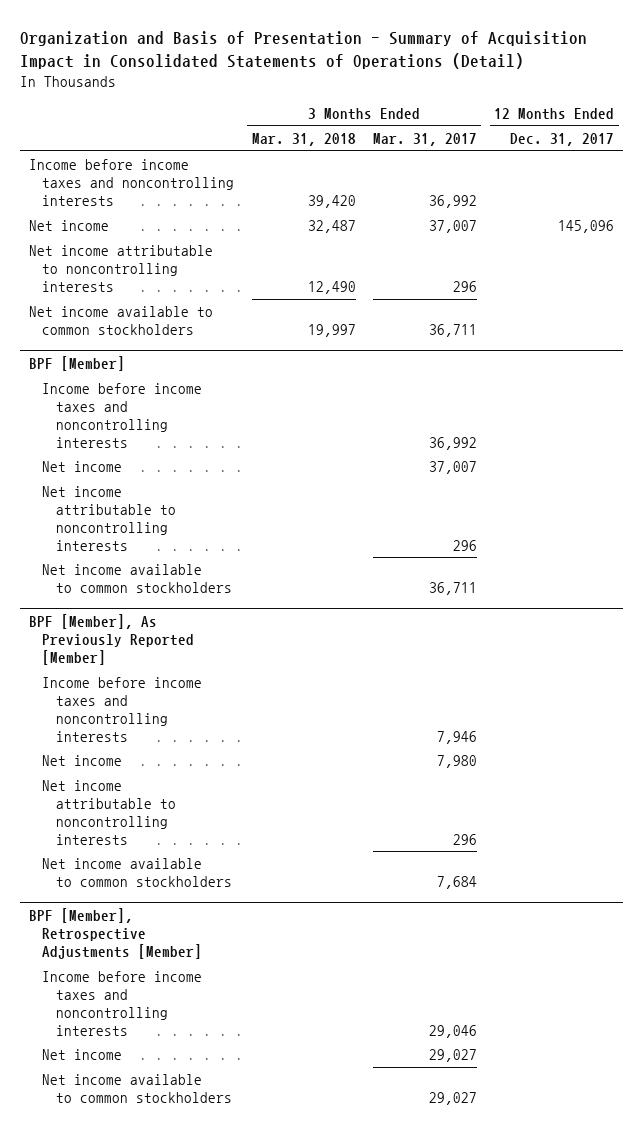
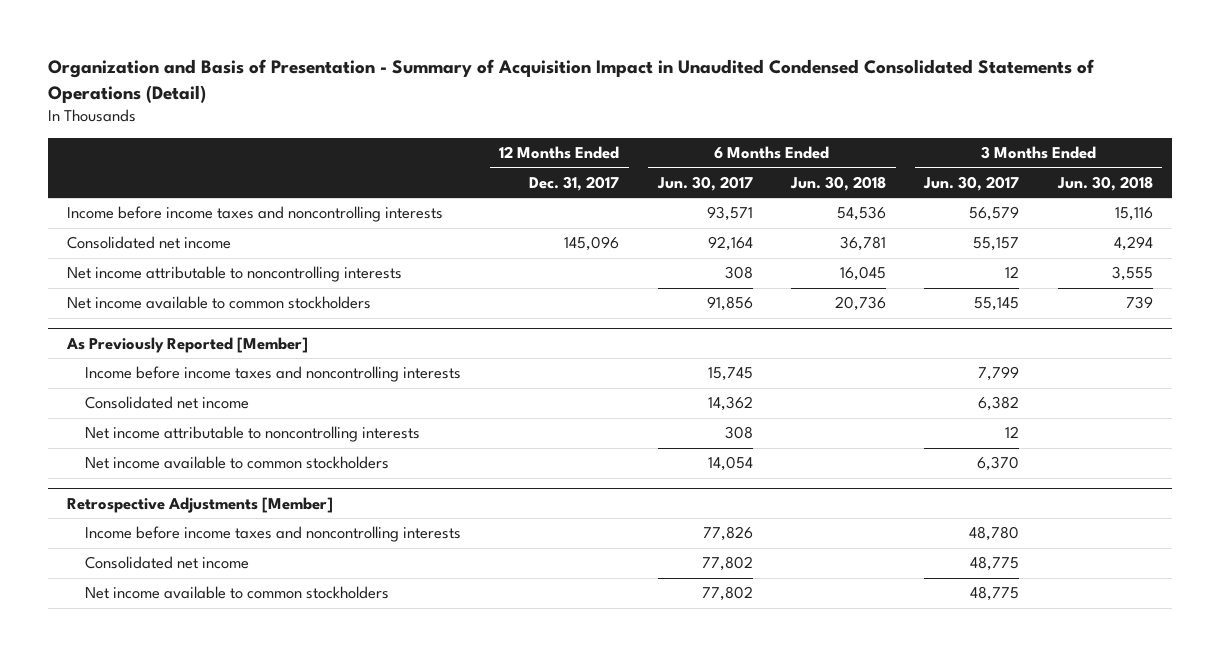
- Organization and Basis of Presentation - Summary of Acquisition Impact in Consolidated Statements of Operations (Detail)
+ Organization and Basis of Presentation - Summary of Acquisition Impact in Unaudited Condensed Consolidated Statements of Operations (Detail)
- | 3 Months Ended Mar. 31, 2018 | 3 Months Ended Mar. 31, 2017 | 12 Months Ended Dec. 31, 2017
+ | 12 Months Ended Dec. 31, 2017 | 6 Months Ended Jun. 30, 2017 | 6 Months Ended Jun. 30, 2018 | 3 Months Ended Jun. 30, 2017 | 3 Months Ended Jun. 30, 2018
- Net income | 32,487 | 37,007 | 145,096
+ Consolidated net income | 145,096 | 92,164 | 36,781 | 55,157 | 4,294
- BPF [Member]
- Income before income taxes and noncontrolling interests | | 36,992 |
- Net income | | 37,007 |
- Net income attributable to noncontrolling interests | | 296 |
- Net income available to common stockholders | | 36,711 |
- BPF [Member], As Previously Reported [Member]
+ As Previously Reported [Member]
- Net income | | 7,980 |
+ Consolidated net income | | 14,362 | | 6,382 |
- BPF [Member], Retrospective Adjustments [Member]
+ Retrospective Adjustments [Member]
- Net income | | 29,027 |
+ Consolidated net income | | 77,802 | | 48,775 |

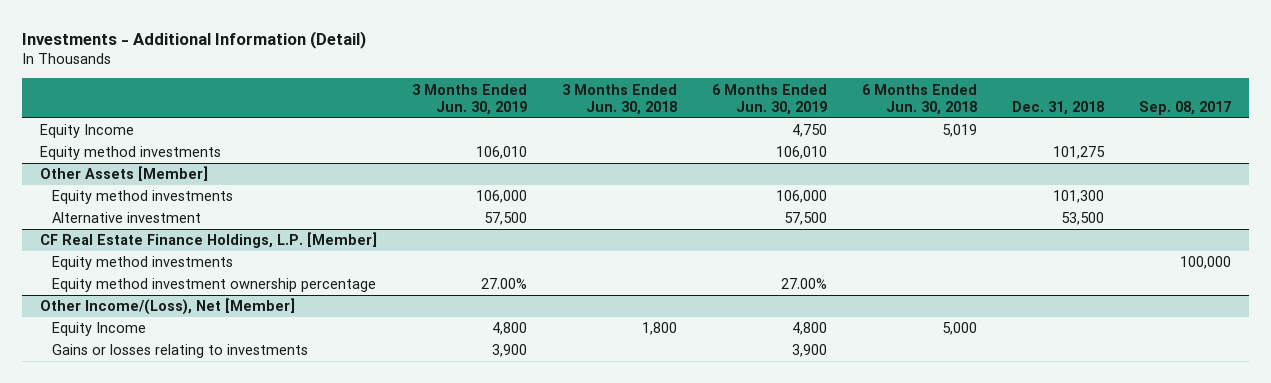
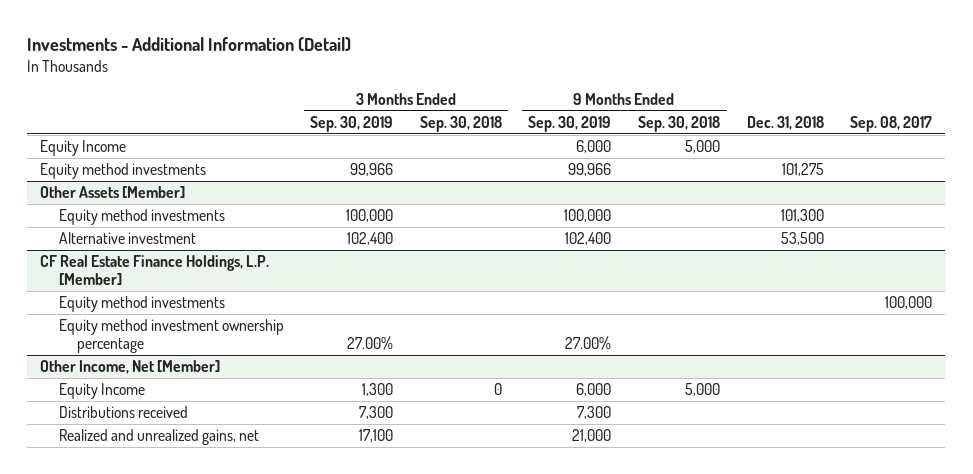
- | 3 Months Ended Jun. 30, 2019 | 3 Months Ended Jun. 30, 2018 | 6 Months Ended Jun. 30, 2019 | 6 Months Ended Jun. 30, 2018 | Dec. 31, 2018 | Sep. 08, 2017
+ | 3 Months Ended Sep. 30, 2019 | 3 Months Ended Sep. 30, 2018 | 9 Months Ended Sep. 30, 2019 | 9 Months Ended Sep. 30, 2018 | Dec. 31, 2018 | Sep. 08, 2017
- Other Income/(Loss), Net [Member]
+ Other Income, Net [Member]
- Gains or losses relating to investments | 3,900 | | 3,900 | | |
+ Distributions received | 7,300 | | 7,300 | | |
+ Realized and unrealized gains, net | 17,100 | | 21,000 | | |

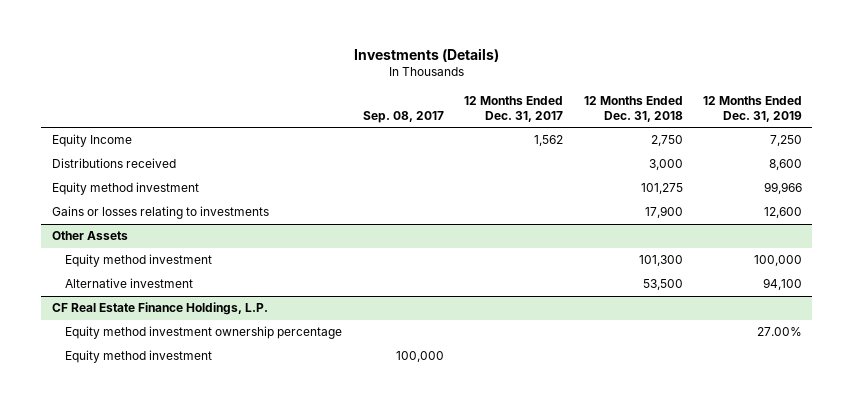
- Investments - Additional Information (Detail)
+ Investments (Details)
- | 3 Months Ended Sep. 30, 2019 | 3 Months Ended Sep. 30, 2018 | 9 Months Ended Sep. 30, 2019 | 9 Months Ended Sep. 30, 2018 | Dec. 31, 2018 | Sep. 08, 2017
+ | Sep. 08, 2017 | 12 Months Ended Dec. 31, 2017 | 12 Months Ended Dec. 31, 2018 | 12 Months Ended Dec. 31, 2019
- Equity method investments | 99,966 | | 99,966 | | 101,275 |
- Other Assets [Member]
- Equity method investments | 100,000 | | 100,000 | | 101,300 |
+ Distributions received | | | 3,000 | 8,600
+ Equity method investment | | | 101,275 | 99,966
+ Gains or losses relating to investments | | | 17,900 | 12,600
+ Other Assets
+ Equity method investment | | | 101,300 | 100,000
- CF Real Estate Finance Holdings, L.P. [Member]
- Equity method investments | | | | | | 100,000
+ CF Real Estate Finance Holdings, L.P.
- Other Income, Net [Member]
- Equity Income | 1,300 | 0 | 6,000 | 5,000 | |
- Distributions received | 7,300 | | 7,300 | | |
- Realized and unrealized gains, net | 17,100 | | 21,000 | | |
+ Equity method investment | 100,000 | | |

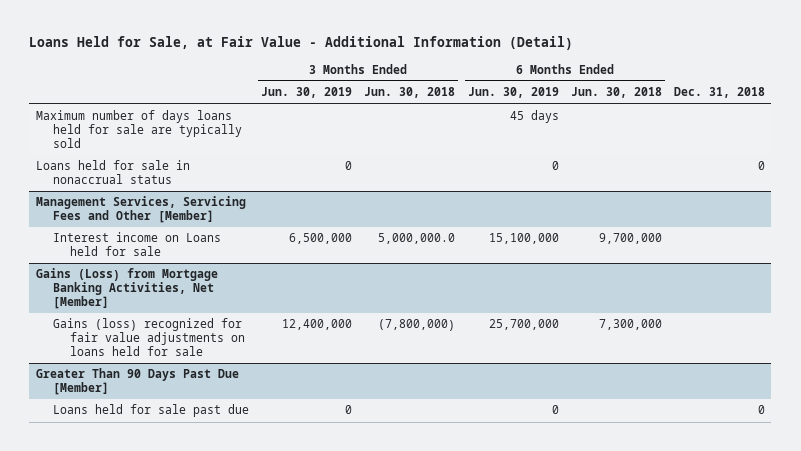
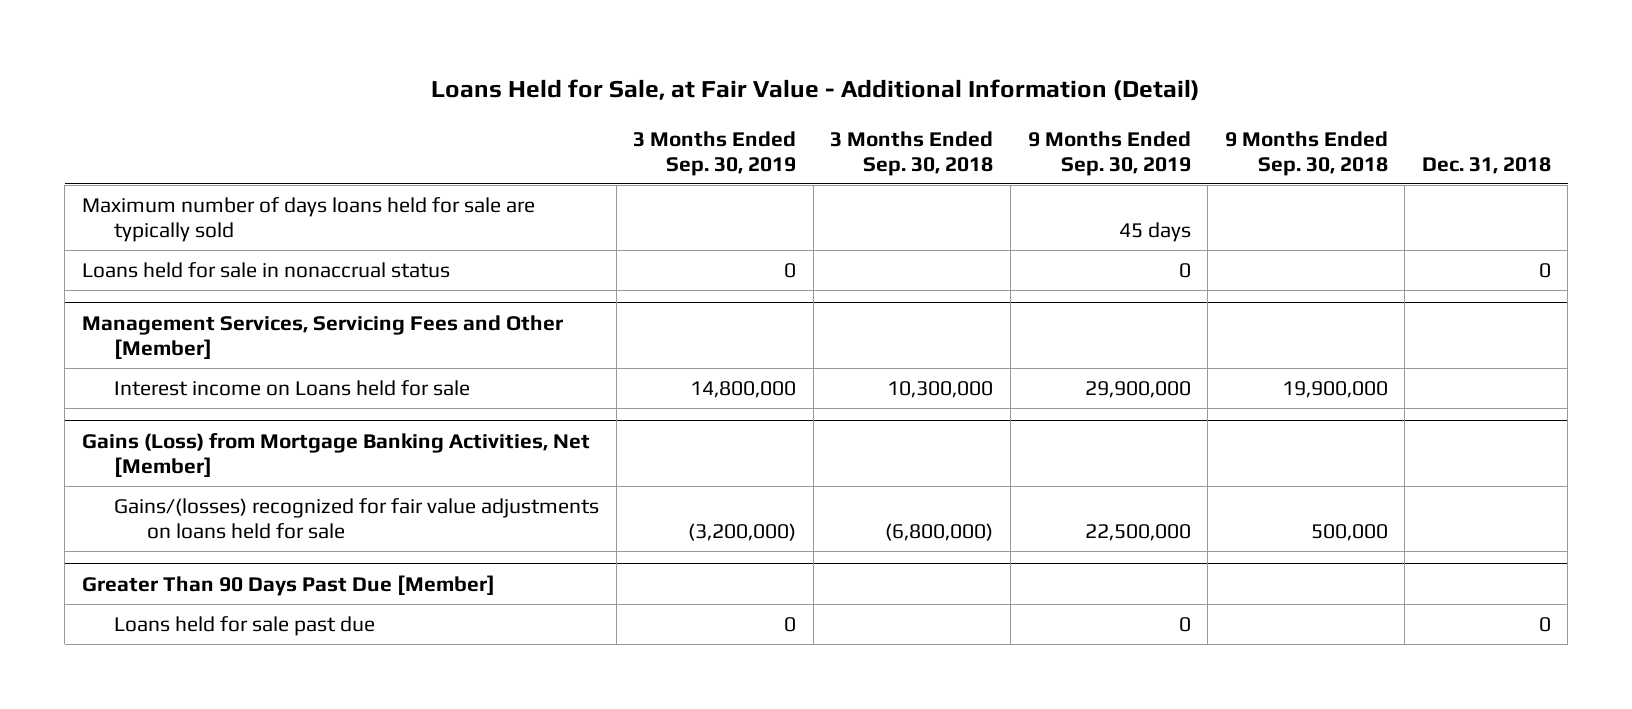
- | 3 Months Ended Jun. 30, 2019 | 3 Months Ended Jun. 30, 2018 | 6 Months Ended Jun. 30, 2019 | 6 Months Ended Jun. 30, 2018 | Dec. 31, 2018
+ | 3 Months Ended Sep. 30, 2019 | 3 Months Ended Sep. 30, 2018 | 9 Months Ended Sep. 30, 2019 | 9 Months Ended Sep. 30, 2018 | Dec. 31, 2018
@ Gains (Loss) from Mortgage Banking Activities, Net [Member]
- Gains (loss) recognized for fair value adjustments on loans held for sale | 12,400,000 | (7,800,000) | 25,700,000 | 7,300,000 |
+ Gains/(losses) recognized for fair value adjustments on loans held for sale | (3,200,000) | (6,800,000) | 22,500,000 | 500,000 |

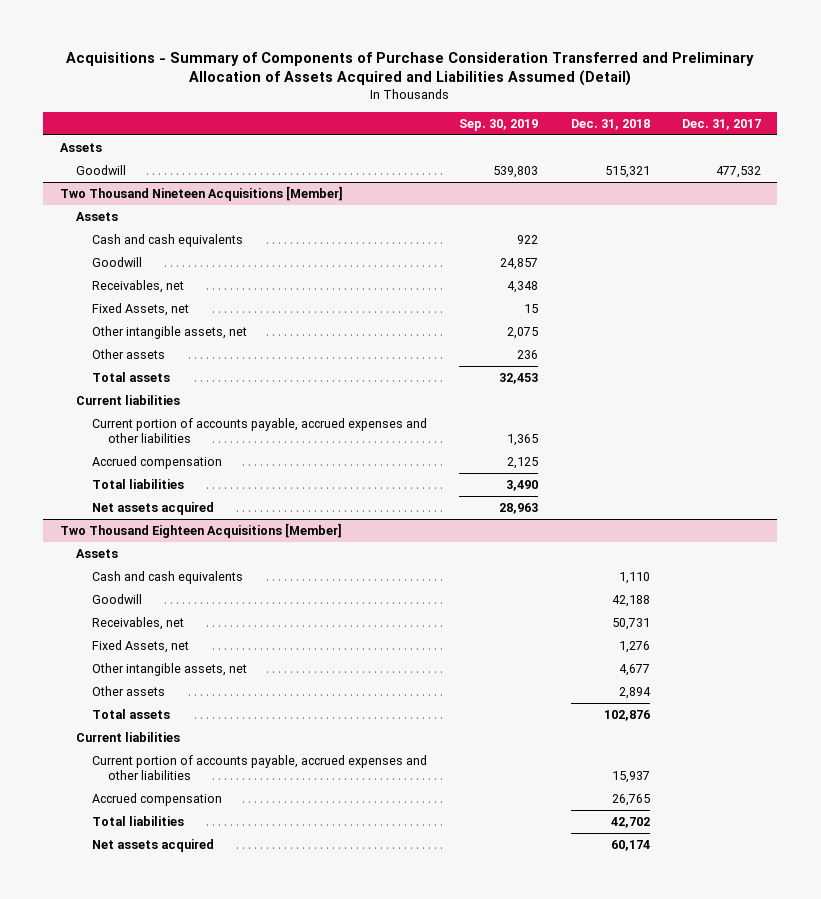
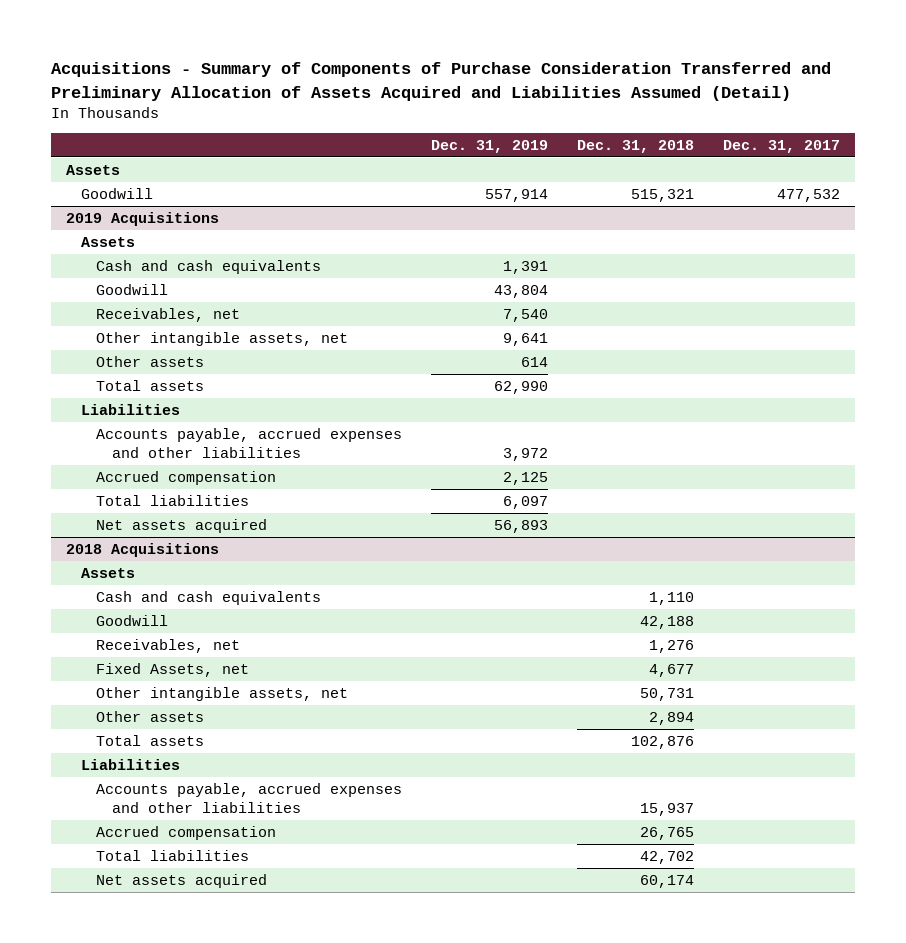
- | Sep. 30, 2019 | Dec. 31, 2018 | Dec. 31, 2017
+ | Dec. 31, 2019 | Dec. 31, 2018 | Dec. 31, 2017
- Two Thousand Nineteen Acquisitions [Member]
+ 2019 Acquisitions
- Fixed Assets, net | 15 | |
- Current liabilities
- Current portion of accounts payable, accrued expenses and other liabilities | 1,365 | |
+ Liabilities
+ Accounts payable, accrued expenses and other liabilities | 3,972 | |
- Two Thousand Eighteen Acquisitions [Member]
+ 2018 Acquisitions
- Receivables, net | | 50,731 |
- Fixed Assets, net | | 1,276 |
- Other intangible assets, net | | 4,677 |
+ Receivables, net | | 1,276 |
+ Fixed Assets, net | | 4,677 |
+ Other intangible assets, net | | 50,731 |
- Current liabilities
- Current portion of accounts payable, accrued expenses and other liabilities | | 15,937 |
+ Liabilities
+ Accounts payable, accrued expenses and other liabilities | | 15,937 |

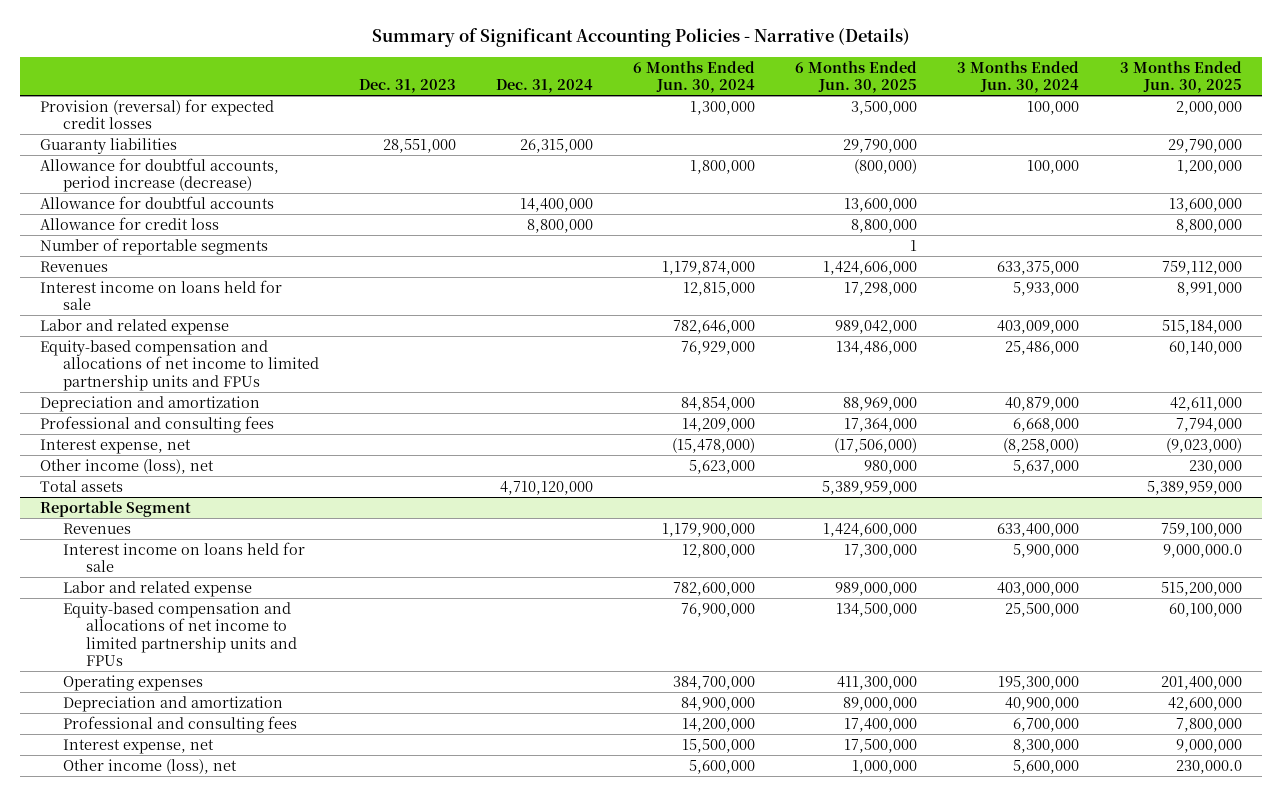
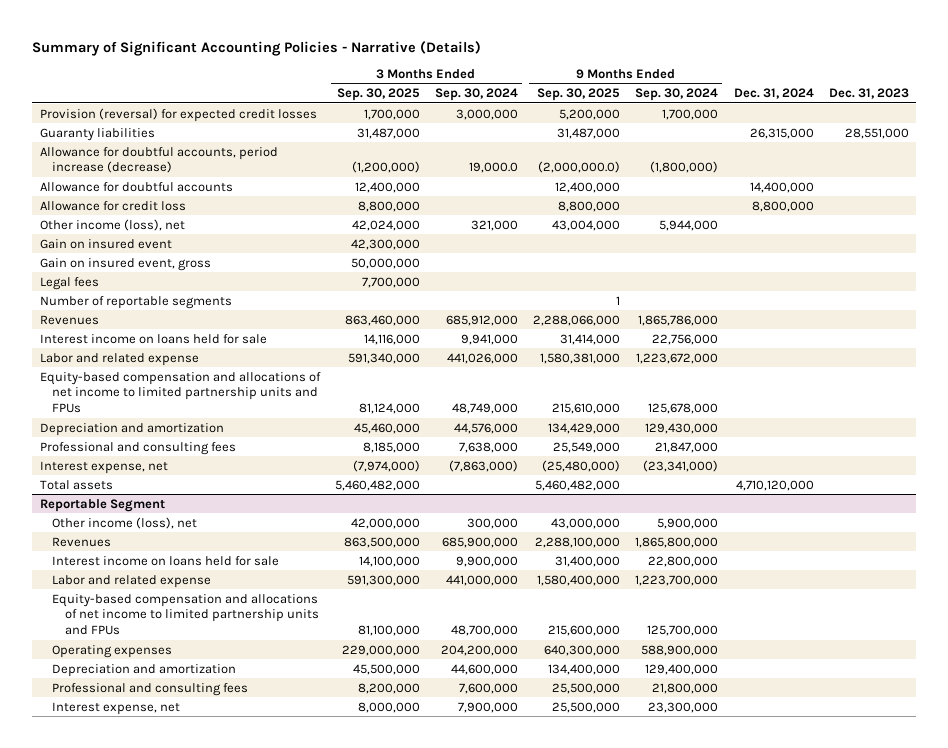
- | Dec. 31, 2023 | Dec. 31, 2024 | 6 Months Ended Jun. 30, 2024 | 6 Months Ended Jun. 30, 2025 | 3 Months Ended Jun. 30, 2024 | 3 Months Ended Jun. 30, 2025
+ | 3 Months Ended Sep. 30, 2025 | 3 Months Ended Sep. 30, 2024 | 9 Months Ended Sep. 30, 2025 | 9 Months Ended Sep. 30, 2024 | Dec. 31, 2024 | Dec. 31, 2023
moved up: Other income (loss), net | 42,024,000 | 321,000 | 43,004,000 | 5,944,000 | |
+ Gain on insured event | 42,300,000 | | | | |
+ Gain on insured event, gross | 50,000,000 | | | | |
+ Legal fees | 7,700,000 | | | | |
@ Reportable Segment
moved up: Other income (loss), net | 42,000,000 | 300,000 | 43,000,000 | 5,900,000 | |

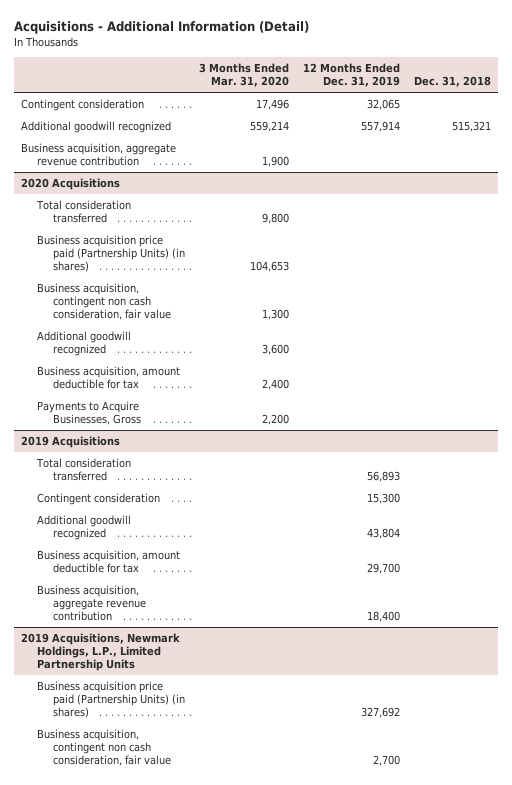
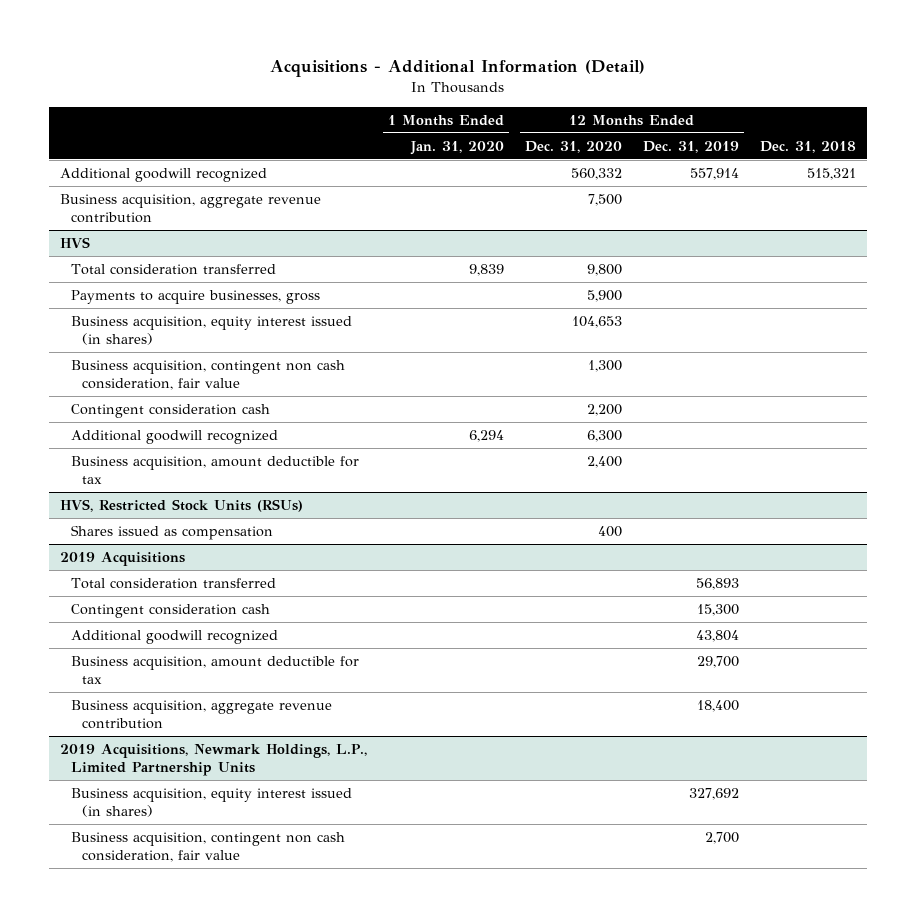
- | 3 Months Ended Mar. 31, 2020 | 12 Months Ended Dec. 31, 2019 | Dec. 31, 2018
+ | 1 Months Ended Jan. 31, 2020 | 12 Months Ended Dec. 31, 2020 | 12 Months Ended Dec. 31, 2019 | Dec. 31, 2018
- Contingent consideration | 17,496 | 32,065 |
- 2020 Acquisitions
- Total consideration transferred | 9,800 | |
- Business acquisition price paid (Partnership Units) (in shares) | 104,653 | |
- Business acquisition, contingent non cash consideration, fair value | 1,300 | |
- Additional goodwill recognized | 3,600 | |
- Business acquisition, amount deductible for tax | 2,400 | |
- Payments to Acquire Businesses, Gross | 2,200 | |
+ HVS
+ Total consideration transferred | 9,839 | 9,800 | |
+ Payments to acquire businesses, gross | | 5,900 | |
+ Business acquisition, equity interest issued (in shares) | | 104,653 | |
+ Business acquisition, contingent non cash consideration, fair value | | 1,300 | |
+ Contingent consideration cash | | 2,200 | |
+ Additional goodwill recognized | 6,294 | 6,300 | |
+ Business acquisition, amount deductible for tax | | 2,400 | |
+ HVS, Restricted Stock Units (RSUs)
+ Shares issued as compensation | | 400 | |
@ 2019 Acquisitions
- Contingent consideration | | 15,300 |
+ Contingent consideration cash | | | 15,300 |
@ 2019 Acquisitions, Newmark Holdings, L.P., Limited Partnership Units
- Business acquisition price paid (Partnership Units) (in shares) | | 327,692 |
+ Business acquisition, equity interest issued (in shares) | | | 327,692 |

